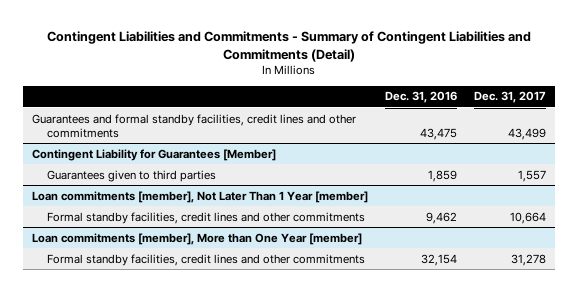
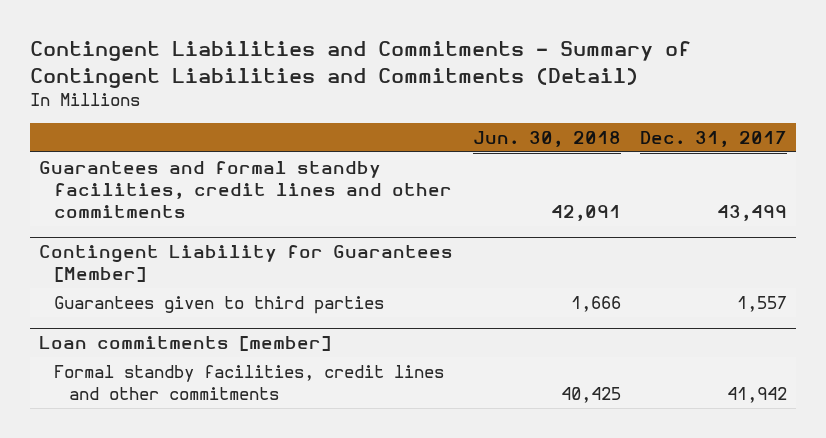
- | Dec. 31, 2016 | Dec. 31, 2017
+ | Jun. 30, 2018 | Dec. 31, 2017
- Loan commitments [member], Not Later Than 1 Year [member]
- Formal standby facilities, credit lines and other commitments | 9,462 | 10,664
- Loan commitments [member], More than One Year [member]
- Formal standby facilities, credit lines and other commitments | 32,154 | 31,278
+ Loan commitments [member]
+ Formal standby facilities, credit lines and other commitments | 40,425 | 41,942

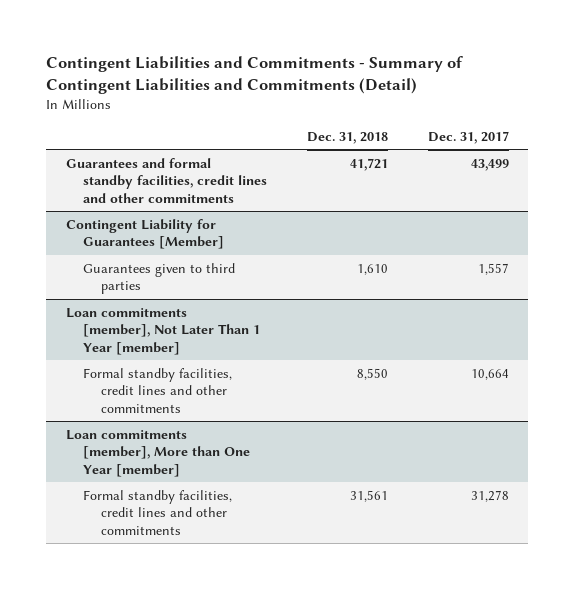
- | Jun. 30, 2018 | Dec. 31, 2017
+ | Dec. 31, 2018 | Dec. 31, 2017
- Loan commitments [member]
- Formal standby facilities, credit lines and other commitments | 40,425 | 41,942
+ Loan commitments [member], Not Later Than 1 Year [member]
+ Formal standby facilities, credit lines and other commitments | 8,550 | 10,664
+ Loan commitments [member], More than One Year [member]
+ Formal standby facilities, credit lines and other commitments | 31,561 | 31,278

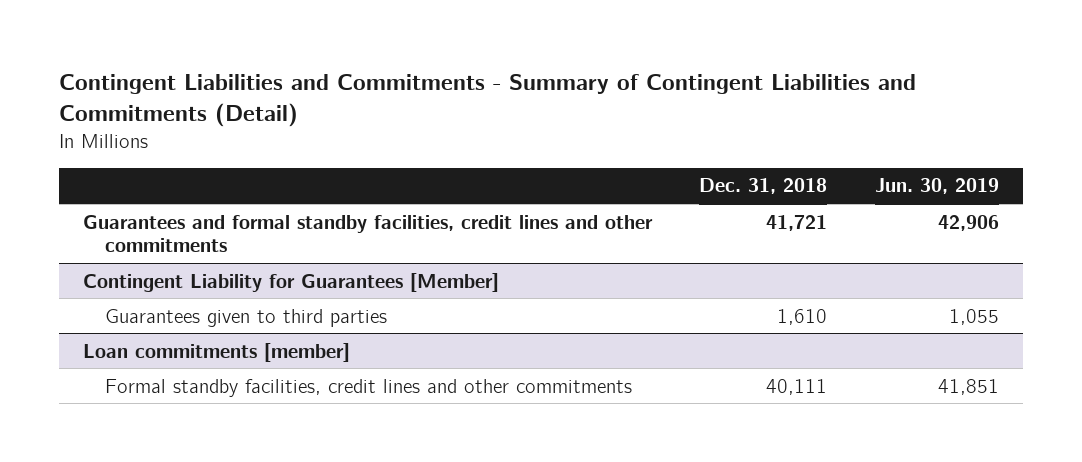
- | Dec. 31, 2018 | Dec. 31, 2017
+ | Dec. 31, 2018 | Jun. 30, 2019
- Loan commitments [member], Not Later Than 1 Year [member]
- Formal standby facilities, credit lines and other commitments | 8,550 | 10,664
- Loan commitments [member], More than One Year [member]
- Formal standby facilities, credit lines and other commitments | 31,561 | 31,278
+ Loan commitments [member]
+ Formal standby facilities, credit lines and other commitments | 40,111 | 41,851

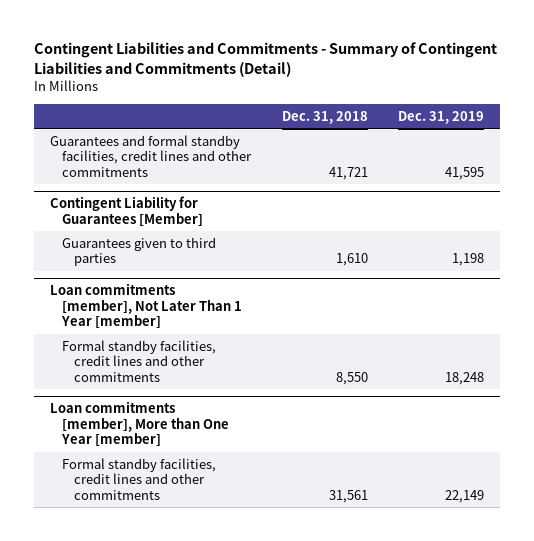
- | Dec. 31, 2018 | Jun. 30, 2019
+ | Dec. 31, 2018 | Dec. 31, 2019
- Loan commitments [member]
- Formal standby facilities, credit lines and other commitments | 40,111 | 41,851
+ Loan commitments [member], Not Later Than 1 Year [member]
+ Formal standby facilities, credit lines and other commitments | 8,550 | 18,248
+ Loan commitments [member], More than One Year [member]
+ Formal standby facilities, credit lines and other commitments | 31,561 | 22,149

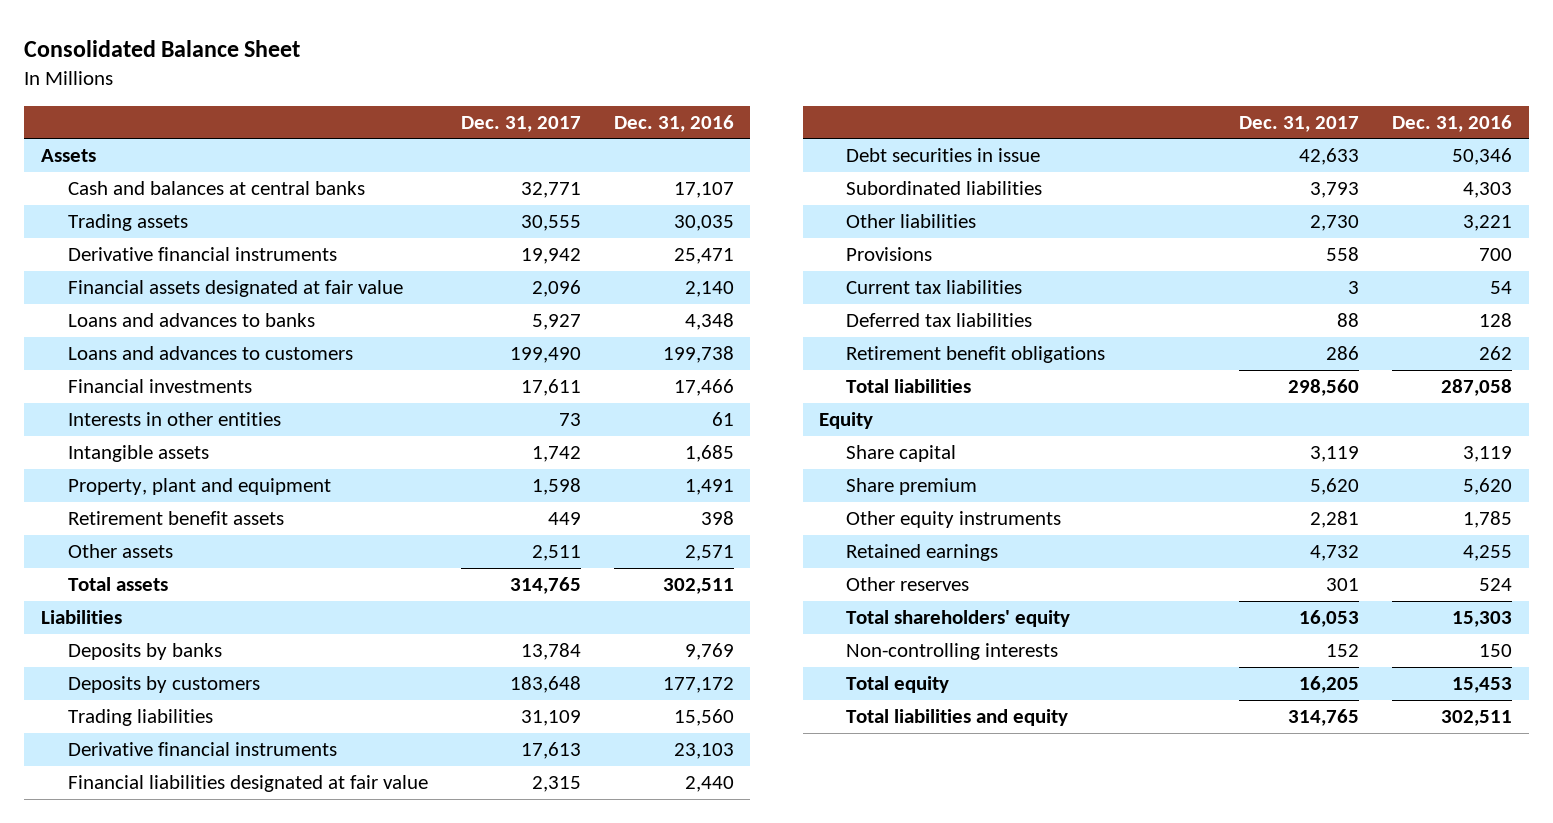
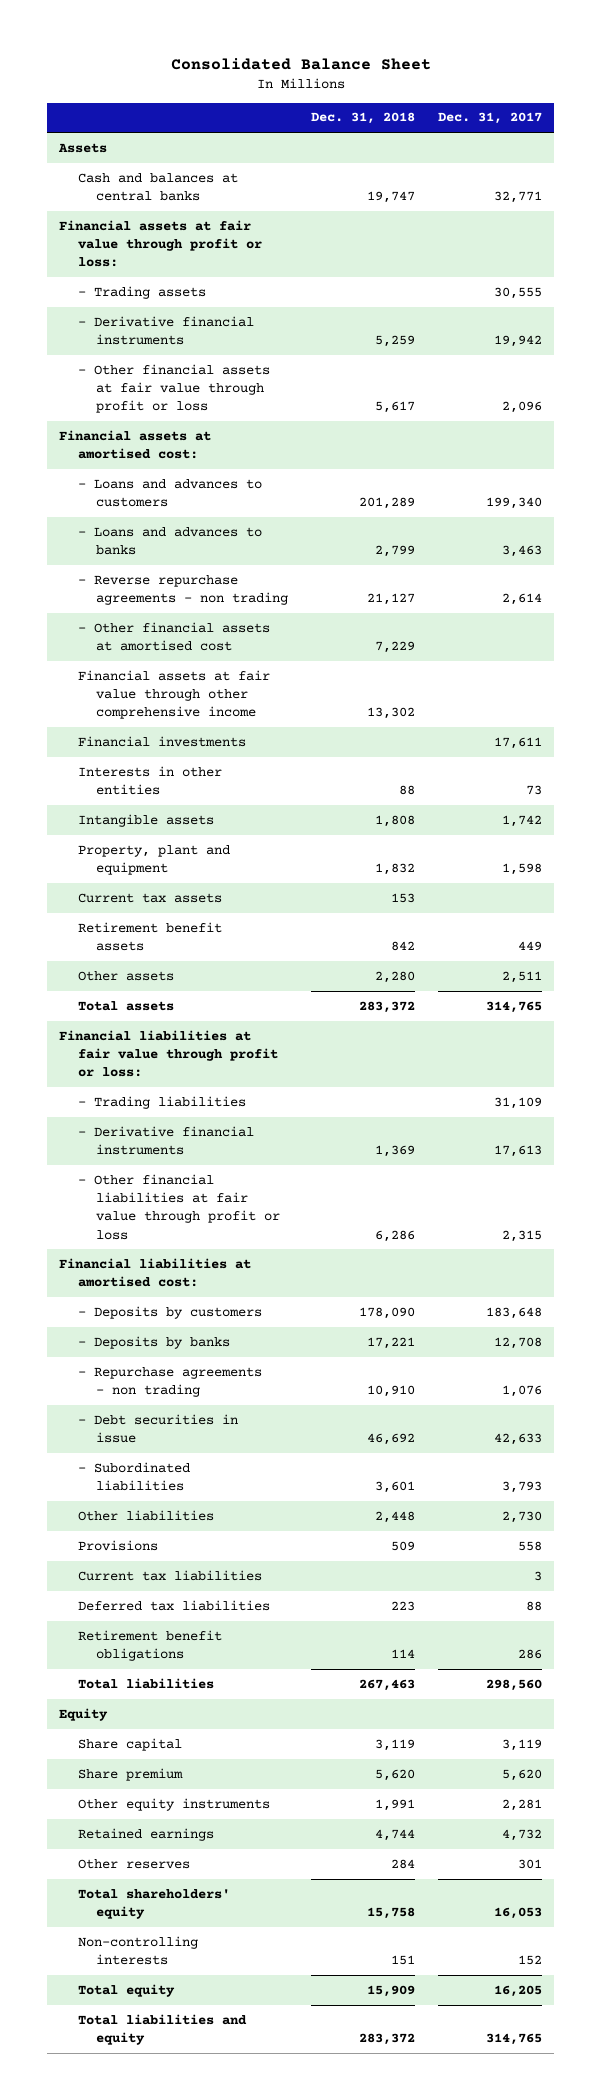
- | Dec. 31, 2017 | Dec. 31, 2016
+ | Dec. 31, 2018 | Dec. 31, 2017
- Trading assets | 30,555 | 30,035
- Derivative financial instruments | 19,942 | 25,471
- Financial assets designated at fair value | 2,096 | 2,140
- Loans and advances to banks | 5,927 | 4,348
- Loans and advances to customers | 199,490 | 199,738
+ Financial assets at fair value through profit or loss:
+ - Trading assets | | 30,555
+ - Derivative financial instruments | 5,259 | 19,942
+ - Other financial assets at fair value through profit or loss | 5,617 | 2,096
+ Financial assets at amortised cost:
+ - Loans and advances to customers | 201,289 | 199,340
+ - Loans and advances to banks | 2,799 | 3,463
+ - Reverse repurchase agreements - non trading | 21,127 | 2,614
+ - Other financial assets at amortised cost | 7,229 |
+ Financial assets at fair value through other comprehensive income | 13,302 |
+ Current tax assets | 153 |
- Liabilities
- Deposits by banks | 13,784 | 9,769
- Deposits by customers | 183,648 | 177,172
- Trading liabilities | 31,109 | 15,560
- Derivative financial instruments | 17,613 | 23,103
- Financial liabilities designated at fair value | 2,315 | 2,440
- Debt securities in issue | 42,633 | 50,346
- Subordinated liabilities | 3,793 | 4,303
+ Financial liabilities at fair value through profit or loss:
+ - Trading liabilities | | 31,109
+ - Derivative financial instruments | 1,369 | 17,613
+ - Other financial liabilities at fair value through profit or loss | 6,286 | 2,315
+ Financial liabilities at amortised cost:
+ - Deposits by customers | 178,090 | 183,648
+ - Deposits by banks | 17,221 | 12,708
+ - Repurchase agreements - non trading | 10,910 | 1,076
+ - Debt securities in issue | 46,692 | 42,633
+ - Subordinated liabilities | 3,601 | 3,793

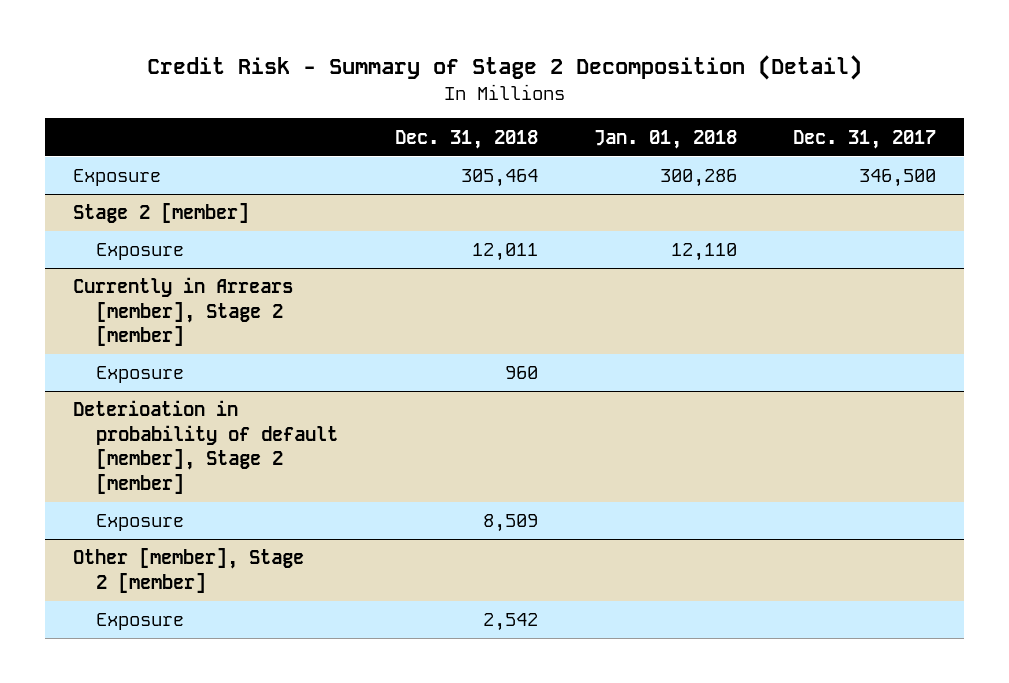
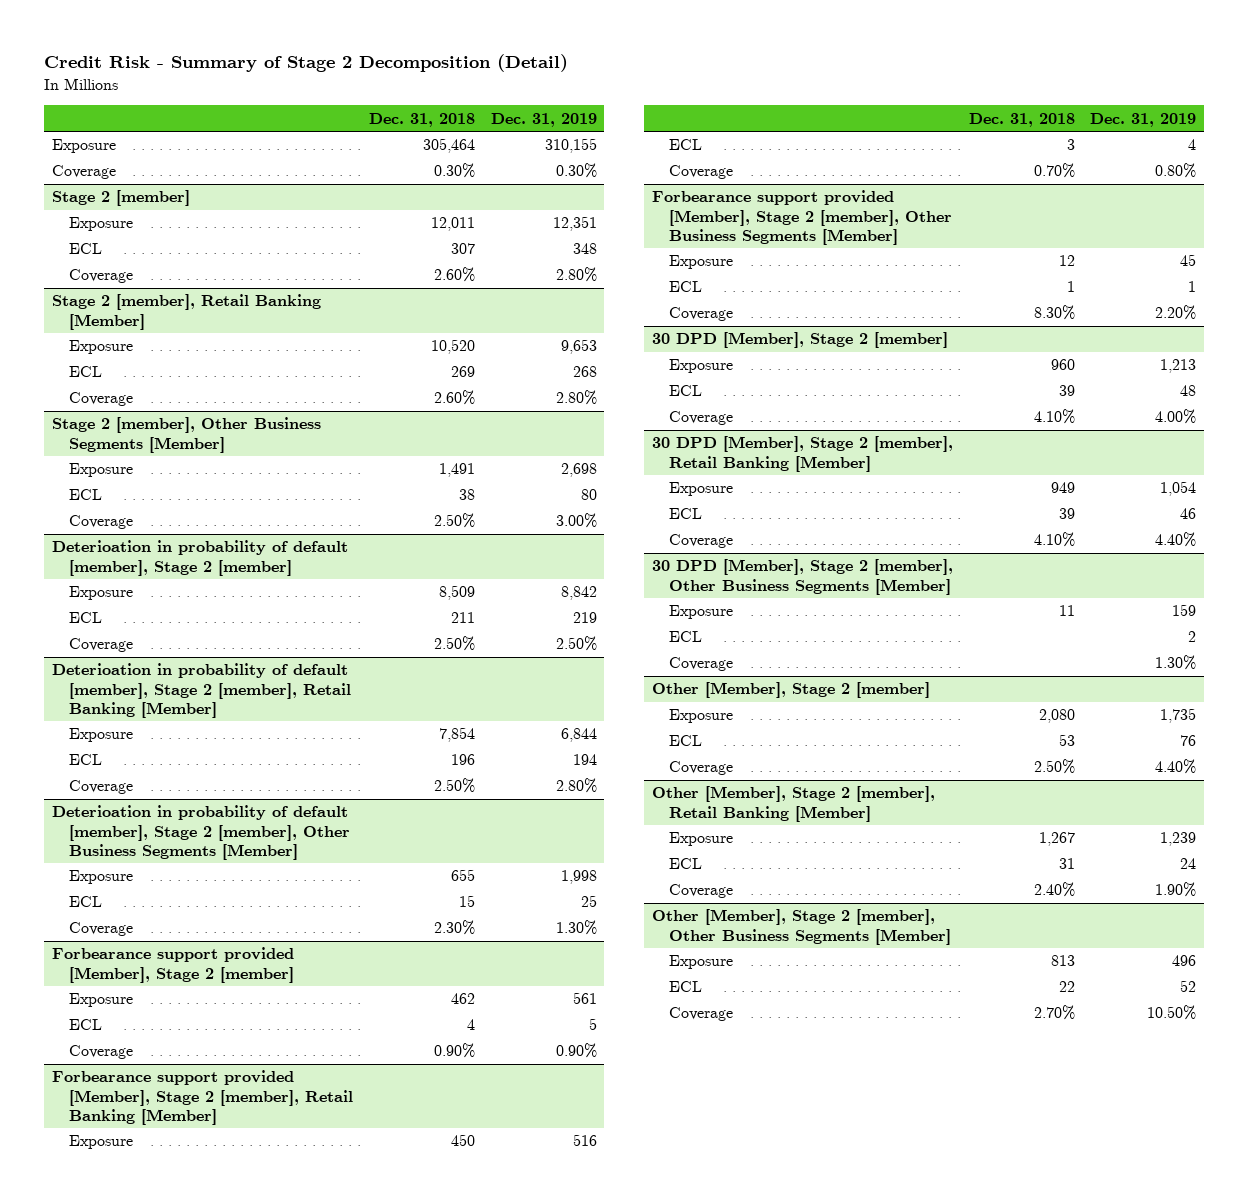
- | Dec. 31, 2018 | Jan. 01, 2018 | Dec. 31, 2017
+ | Dec. 31, 2018 | Dec. 31, 2019
+ Coverage | 0.30% | 0.30%
- Currently in Arrears [member], Stage 2 [member]
- Exposure | 960 | |
@ Stage 2 [member]
+ ECL | 307 | 348
+ Coverage | 2.60% | 2.80%
+ Stage 2 [member], Retail Banking [Member]
+ Exposure | 10,520 | 9,653
+ ECL | 269 | 268
+ Coverage | 2.60% | 2.80%
+ Stage 2 [member], Other Business Segments [Member]
+ Exposure | 1,491 | 2,698
+ ECL | 38 | 80
+ Coverage | 2.50% | 3.00%
- Other [member], Stage 2 [member]
- Exposure | 2,542 | |
@ Deterioation in probability of default [member], Stage 2 [member]
+ ECL | 211 | 219
+ Coverage | 2.50% | 2.50%
+ Deterioation in probability of default [member], Stage 2 [member], Retail Banking [Member]
+ Exposure | 7,854 | 6,844
+ ECL | 196 | 194
+ Coverage | 2.50% | 2.80%
+ Deterioation in probability of default [member], Stage 2 [member], Other Business Segments [Member]
+ Exposure | 655 | 1,998
+ ECL | 15 | 25
+ Coverage | 2.30% | 1.30%
+ Forbearance support provided [Member], Stage 2 [member]
+ Exposure | 462 | 561
+ ECL | 4 | 5
+ Coverage | 0.90% | 0.90%
+ Forbearance support provided [Member], Stage 2 [member], Retail Banking [Member]
+ Exposure | 450 | 516
+ ECL | 3 | 4
+ Coverage | 0.70% | 0.80%
+ Forbearance support provided [Member], Stage 2 [member], Other Business Segments [Member]
+ Exposure | 12 | 45
+ ECL | 1 | 1
+ Coverage | 8.30% | 2.20%
+ 30 DPD [Member], Stage 2 [member]
+ Exposure | 960 | 1,213
+ ECL | 39 | 48
+ Coverage | 4.10% | 4.00%
+ 30 DPD [Member], Stage 2 [member], Retail Banking [Member]
+ Exposure | 949 | 1,054
+ ECL | 39 | 46
+ Coverage | 4.10% | 4.40%
+ 30 DPD [Member], Stage 2 [member], Other Business Segments [Member]
+ Exposure | 11 | 159
+ ECL | | 2
+ Coverage | | 1.30%
+ Other [Member], Stage 2 [member]
+ Exposure | 2,080 | 1,735
+ ECL | 53 | 76
+ Coverage | 2.50% | 4.40%
+ Other [Member], Stage 2 [member], Retail Banking [Member]
+ Exposure | 1,267 | 1,239
+ ECL | 31 | 24
+ Coverage | 2.40% | 1.90%
+ Other [Member], Stage 2 [member], Other Business Segments [Member]
+ Exposure | 813 | 496
+ ECL | 22 | 52
+ Coverage | 2.70% | 10.50%

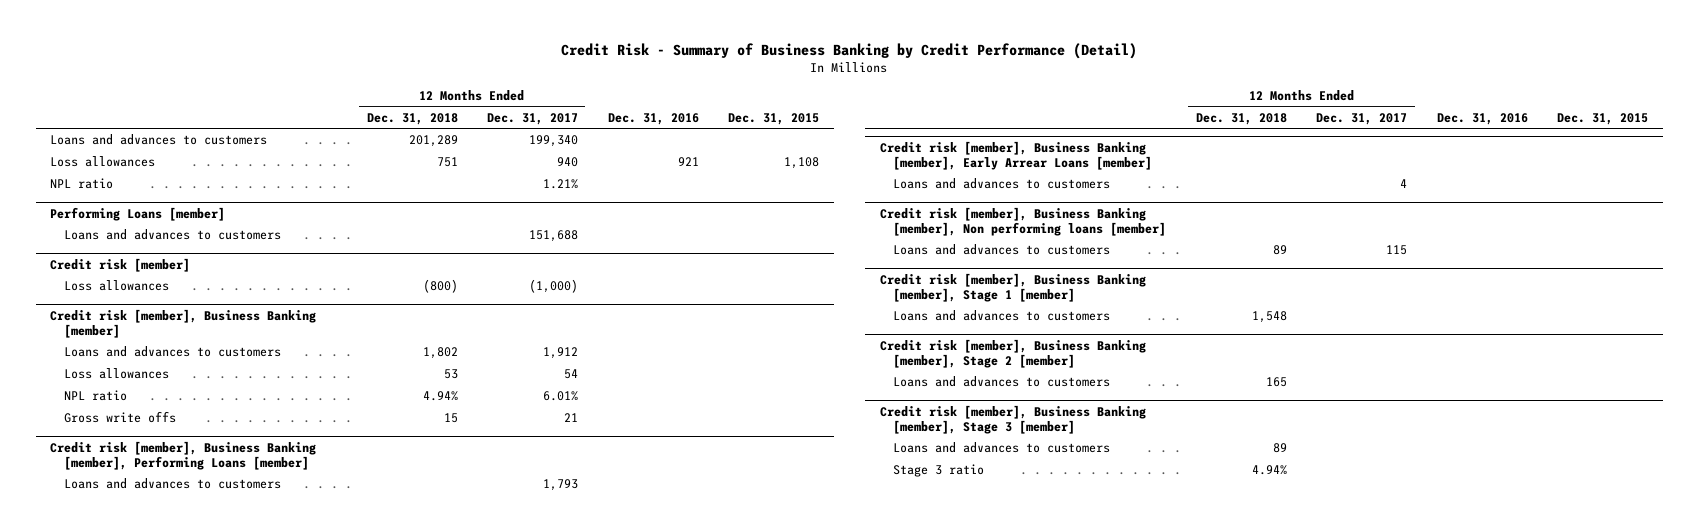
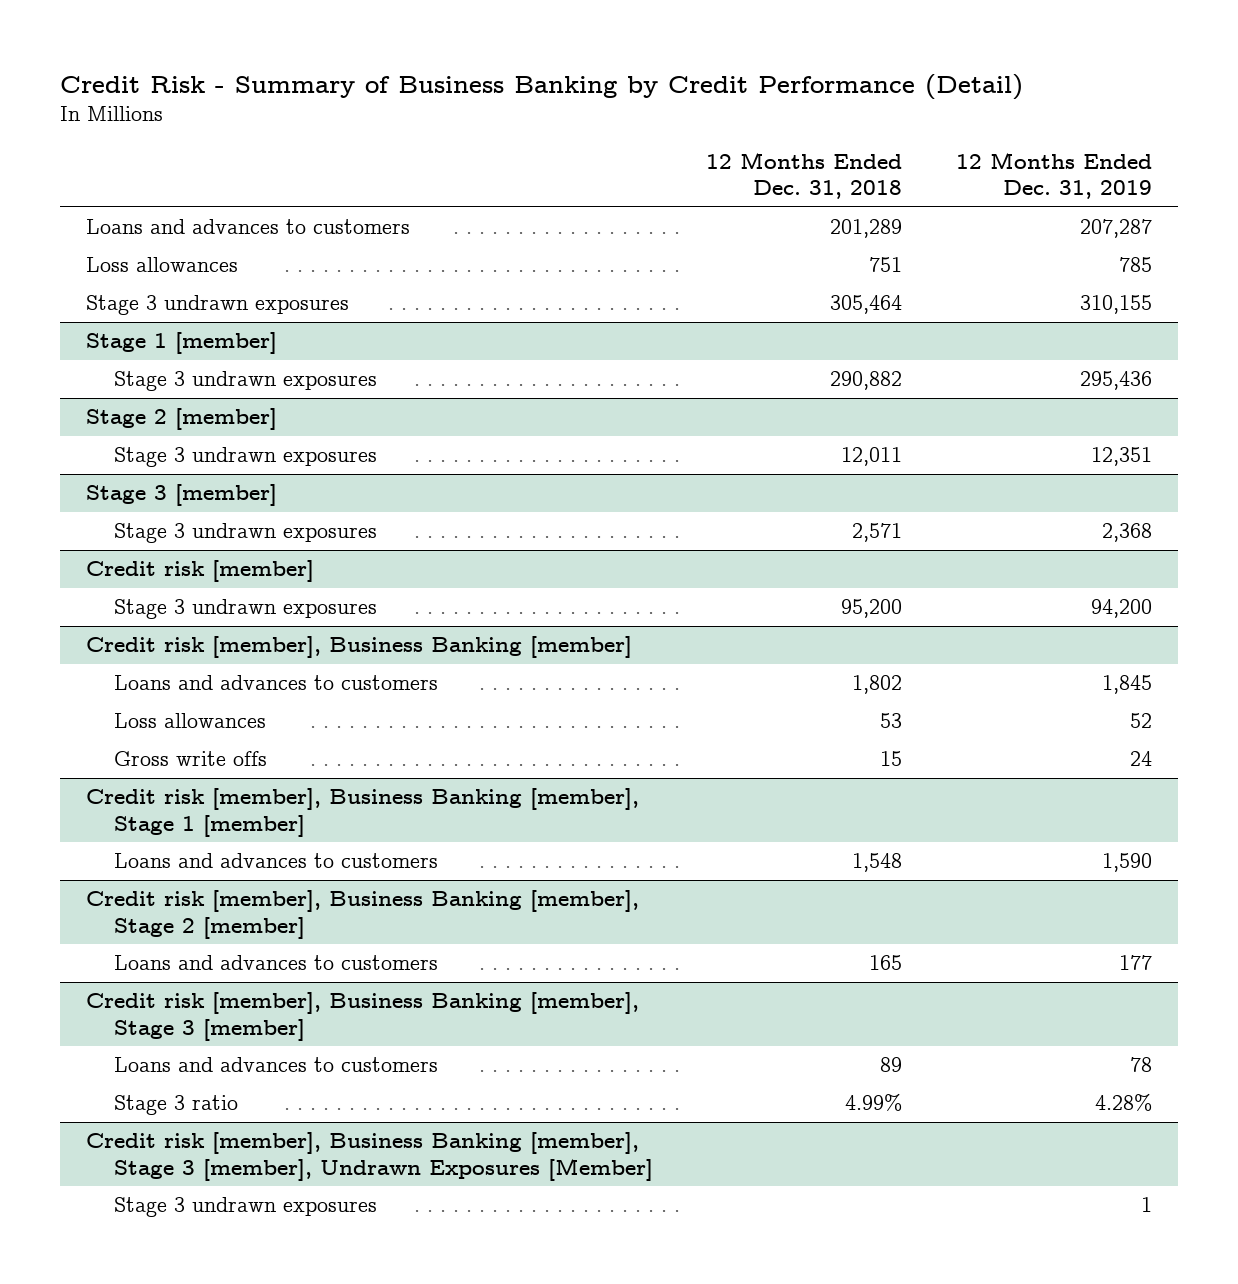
- | 12 Months Ended Dec. 31, 2018 | 12 Months Ended Dec. 31, 2017 | Dec. 31, 2016 | Dec. 31, 2015
+ | 12 Months Ended Dec. 31, 2018 | 12 Months Ended Dec. 31, 2019
- NPL ratio | | 1.21% | |
- Performing Loans [member]
- Loans and advances to customers | | 151,688 | |
+ Stage 3 undrawn exposures | 305,464 | 310,155
+ Stage 1 [member]
+ Stage 3 undrawn exposures | 290,882 | 295,436
+ Stage 2 [member]
+ Stage 3 undrawn exposures | 12,011 | 12,351
+ Stage 3 [member]
+ Stage 3 undrawn exposures | 2,571 | 2,368
@ Credit risk [member]
- Loss allowances | (800) | (1,000) | |
+ Stage 3 undrawn exposures | 95,200 | 94,200
@ Credit risk [member], Business Banking [member]
- NPL ratio | 4.94% | 6.01% | |
- Credit risk [member], Business Banking [member], Performing Loans [member]
- Loans and advances to customers | | 1,793 | |
- Credit risk [member], Business Banking [member], Early Arrear Loans [member]
- Loans and advances to customers | | 4 | |
- Credit risk [member], Business Banking [member], Non performing loans [member]
- Loans and advances to customers | 89 | 115 | |
@ Credit risk [member], Business Banking [member], Stage 3 [member]
- Stage 3 ratio | 4.94% | | |
+ Stage 3 ratio | 4.99% | 4.28%
+ Credit risk [member], Business Banking [member], Stage 3 [member], Undrawn Exposures [Member]
+ Stage 3 undrawn exposures | | 1

